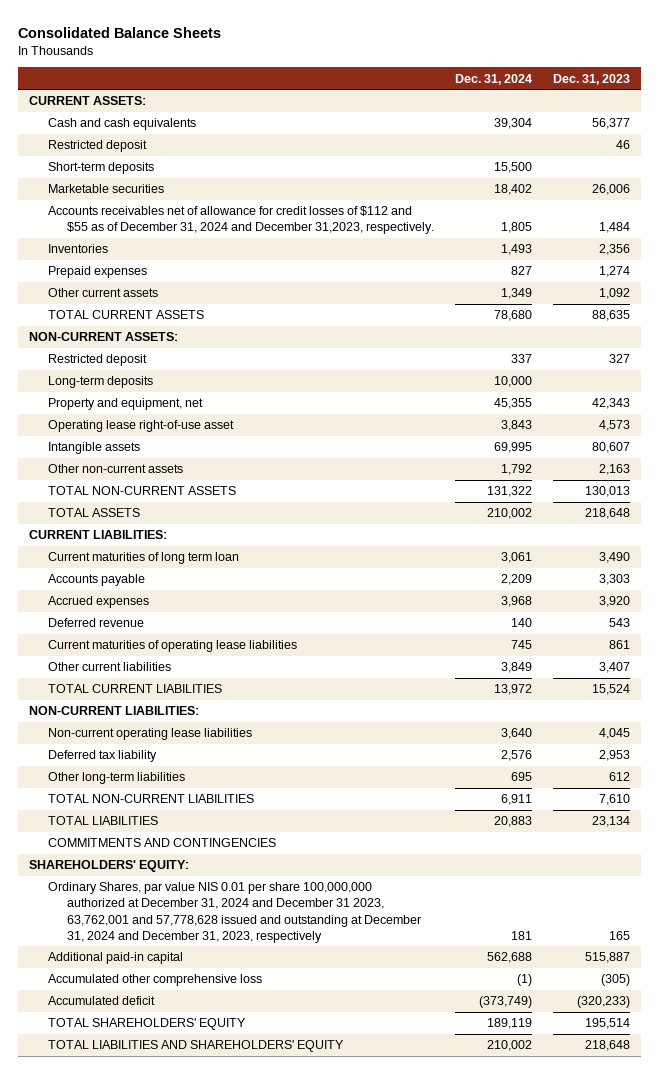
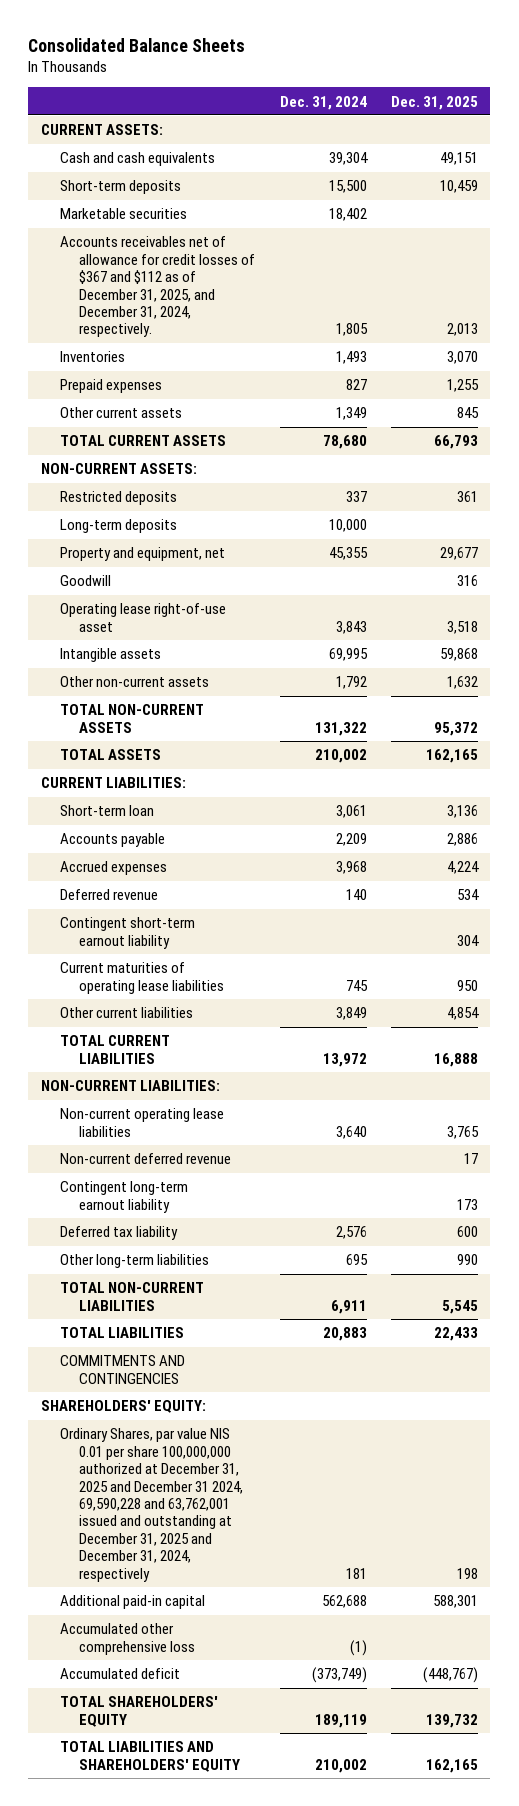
- | Dec. 31, 2024 | Dec. 31, 2023
+ | Dec. 31, 2024 | Dec. 31, 2025
- Restricted deposit | | 46
- Accounts receivables net of allowance for credit losses of $112 and $55 as of December 31, 2024 and December 31,2023, respectively. | 1,805 | 1,484
+ Accounts receivables net of allowance for credit losses of $367 and $112 as of December 31, 2025, and December 31, 2024, respectively. | 1,805 | 2,013
- Restricted deposit | 337 | 327
+ Restricted deposits | 337 | 361
+ Goodwill | | 316
- Current maturities of long term loan | 3,061 | 3,490
+ Short-term loan | 3,061 | 3,136
+ Contingent short-term earnout liability | | 304
+ Non-current deferred revenue | | 17
+ Contingent long-term earnout liability | | 173
- Ordinary Shares, par value NIS 0.01 per share 100,000,000 authorized at December 31, 2024 and December 31 2023, 63,762,001 and 57,778,628 issued and outstanding at December 31, 2024 and December 31, 2023, respectively | 181 | 165
+ Ordinary Shares, par value NIS 0.01 per share 100,000,000 authorized at December 31, 2025 and December 31 2024, 69,590,228 and 63,762,001 issued and outstanding at December 31, 2025 and December 31, 2024, respectively | 181 | 198

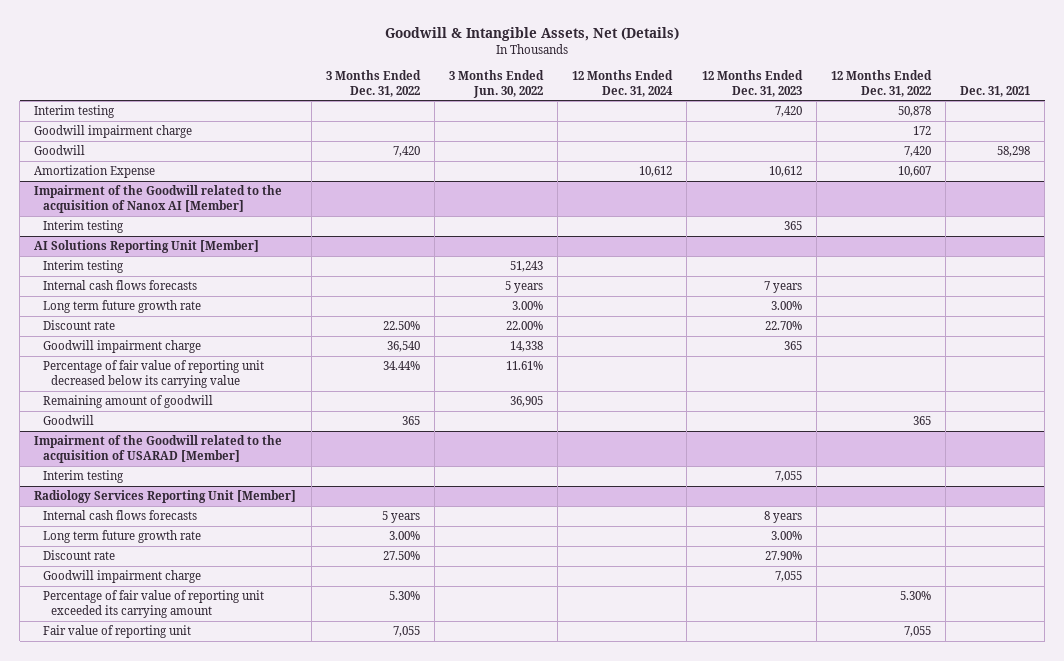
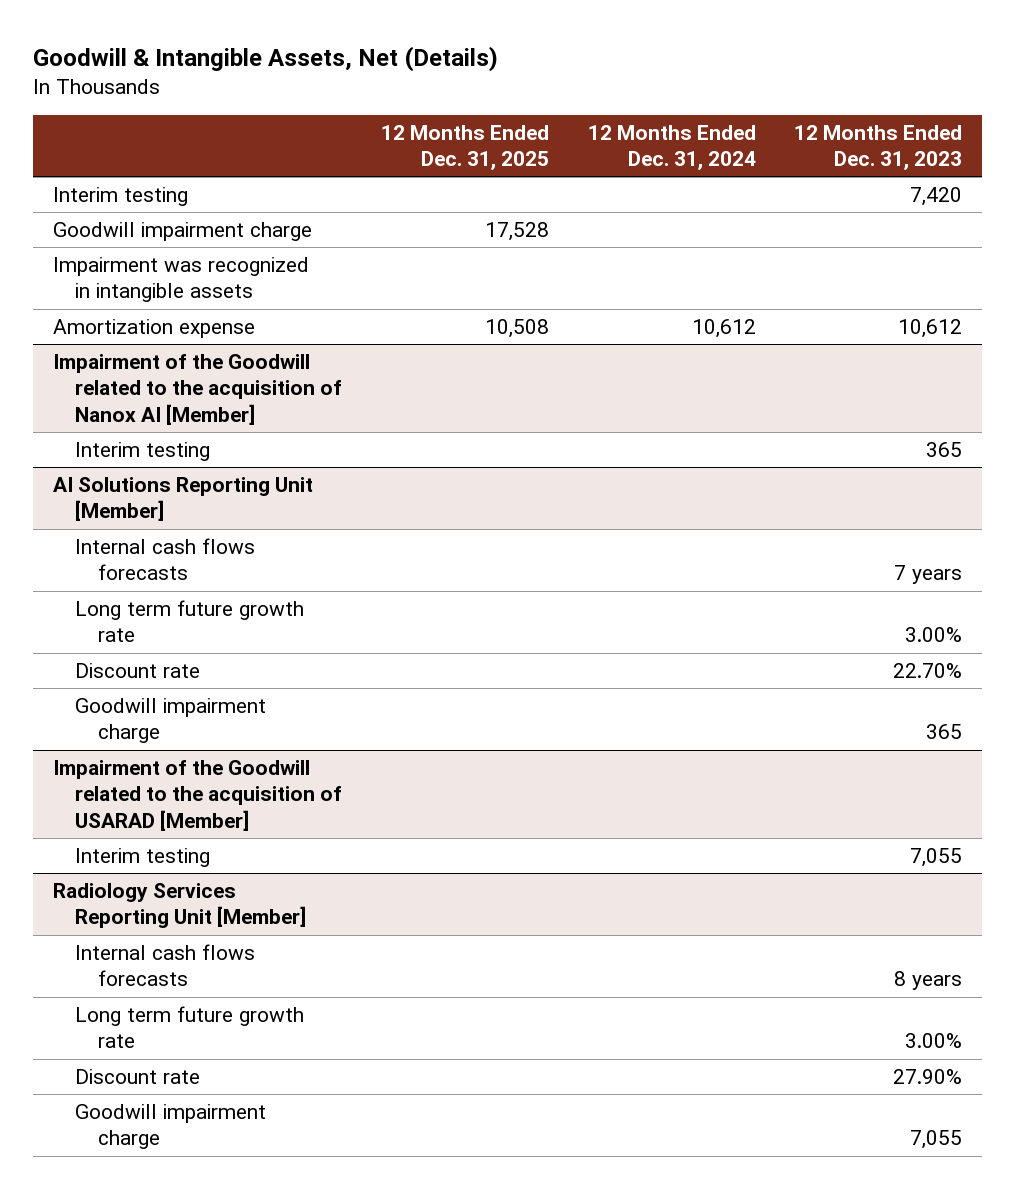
- | 3 Months Ended Dec. 31, 2022 | 3 Months Ended Jun. 30, 2022 | 12 Months Ended Dec. 31, 2024 | 12 Months Ended Dec. 31, 2023 | 12 Months Ended Dec. 31, 2022 | Dec. 31, 2021
+ | 12 Months Ended Dec. 31, 2025 | 12 Months Ended Dec. 31, 2024 | 12 Months Ended Dec. 31, 2023
- Goodwill | 7,420 | | | | 7,420 | 58,298
- Amortization Expense | | | 10,612 | 10,612 | 10,607 |
+ Impairment was recognized in intangible assets
+ Amortization expense | 10,508 | 10,612 | 10,612
@ AI Solutions Reporting Unit [Member]
- Interim testing | | 51,243 | | | |
- Percentage of fair value of reporting unit decreased below its carrying value | 34.44% | 11.61% | | | |
- Remaining amount of goodwill | | 36,905 | | | |
- Goodwill | 365 | | | | 365 |
@ Radiology Services Reporting Unit [Member]
- Percentage of fair value of reporting unit exceeded its carrying amount | 5.30% | | | | 5.30% |
- Fair value of reporting unit | 7,055 | | | | 7,055 |

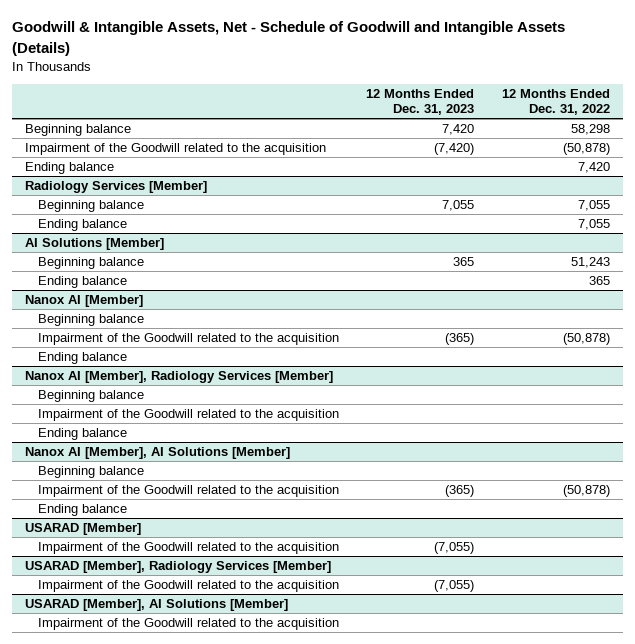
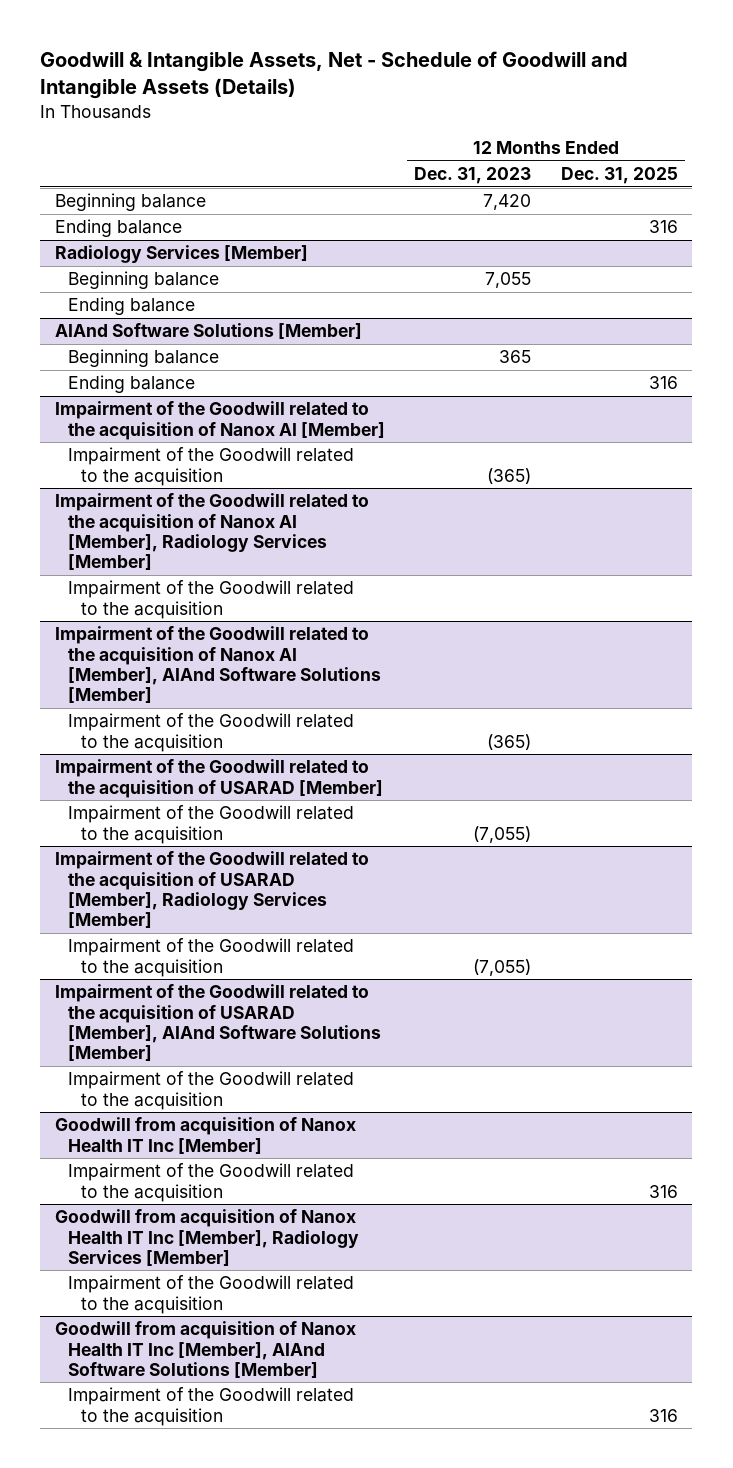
- | 12 Months Ended Dec. 31, 2023 | 12 Months Ended Dec. 31, 2022
+ | 12 Months Ended Dec. 31, 2023 | 12 Months Ended Dec. 31, 2025
- Impairment of the Goodwill related to the acquisition | (7,420) | (50,878)
- AI Solutions [Member]
+ AIAnd Software Solutions [Member]
- Nanox AI [Member]
- Beginning balance
+ Impairment of the Goodwill related to the acquisition of Nanox AI [Member]
- Ending balance
- Nanox AI [Member], Radiology Services [Member]
- Beginning balance
+ Impairment of the Goodwill related to the acquisition of Nanox AI [Member], Radiology Services [Member]
- Ending balance
- Nanox AI [Member], AI Solutions [Member]
- Beginning balance
+ Impairment of the Goodwill related to the acquisition of Nanox AI [Member], AIAnd Software Solutions [Member]
- Ending balance
- USARAD [Member]
+ Impairment of the Goodwill related to the acquisition of USARAD [Member]
- USARAD [Member], Radiology Services [Member]
+ Impairment of the Goodwill related to the acquisition of USARAD [Member], Radiology Services [Member]
- USARAD [Member], AI Solutions [Member]
+ Impairment of the Goodwill related to the acquisition of USARAD [Member], AIAnd Software Solutions [Member]
+ Goodwill from acquisition of Nanox Health IT Inc [Member]
+ Impairment of the Goodwill related to the acquisition | | 316
+ Goodwill from acquisition of Nanox Health IT Inc [Member], Radiology Services [Member]
+ Impairment of the Goodwill related to the acquisition
+ Goodwill from acquisition of Nanox Health IT Inc [Member], AIAnd Software Solutions [Member]
+ Impairment of the Goodwill related to the acquisition | | 316

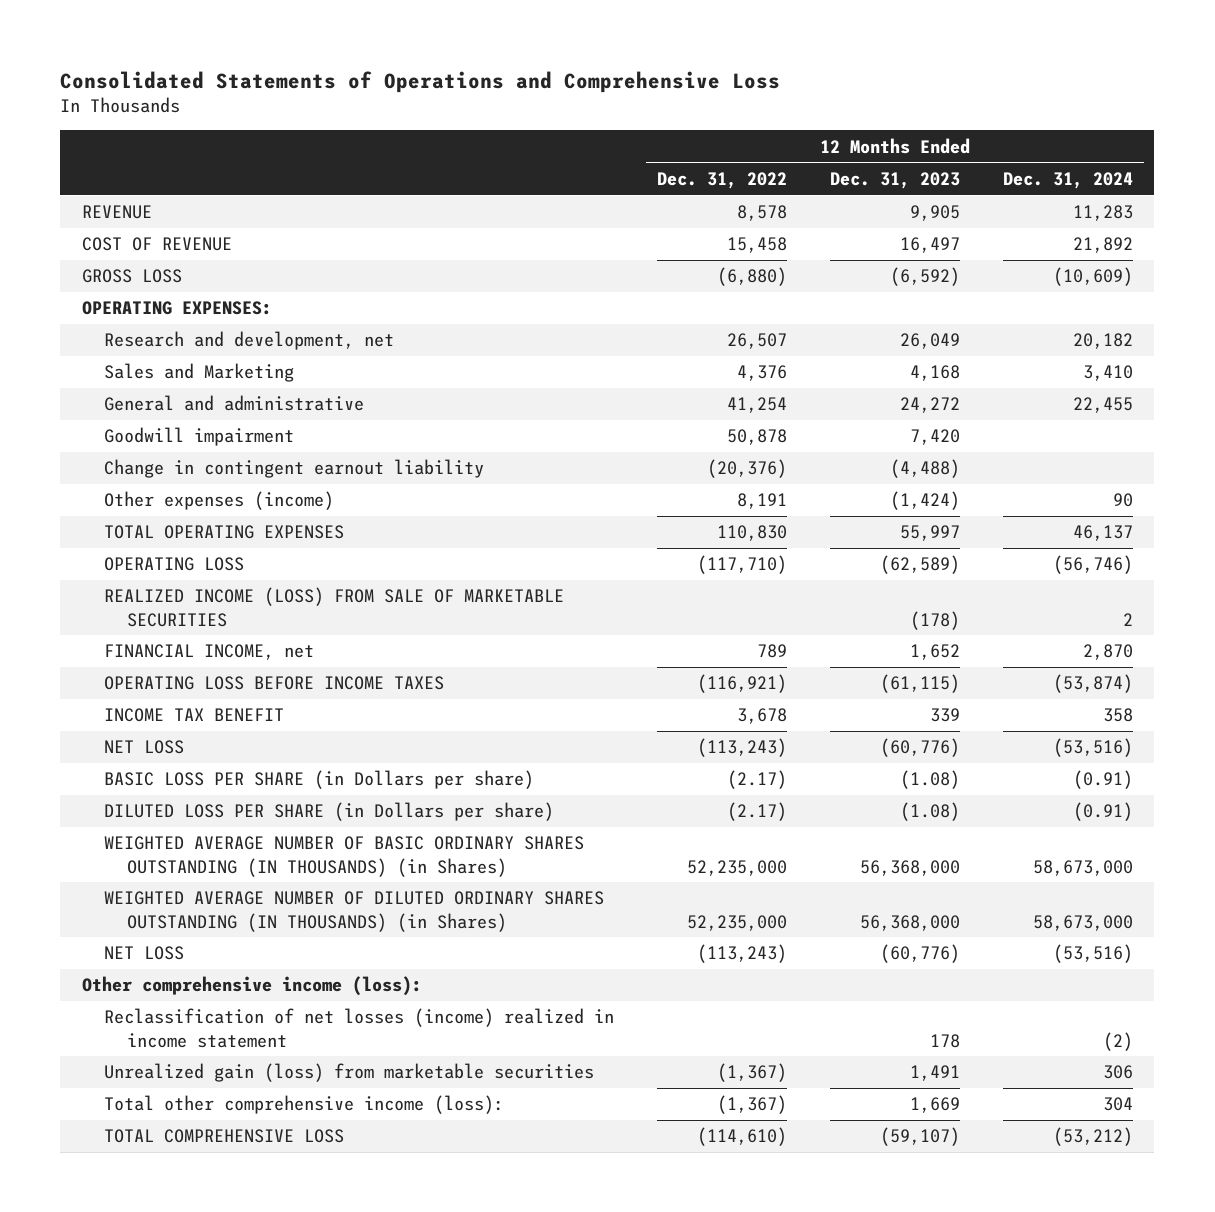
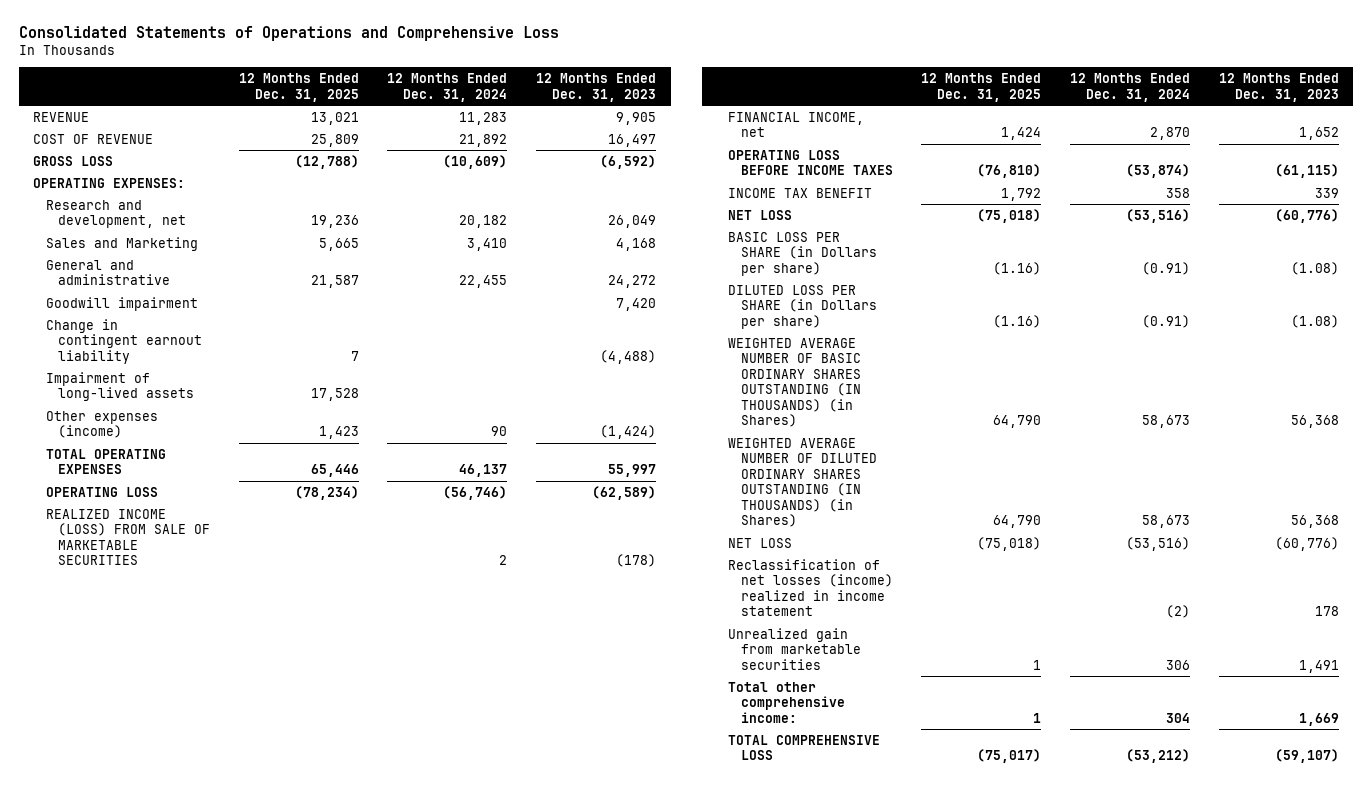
- | 12 Months Ended Dec. 31, 2022 | 12 Months Ended Dec. 31, 2023 | 12 Months Ended Dec. 31, 2024
+ | 12 Months Ended Dec. 31, 2025 | 12 Months Ended Dec. 31, 2024 | 12 Months Ended Dec. 31, 2023
+ Impairment of long-lived assets | 17,528 | |
- WEIGHTED AVERAGE NUMBER OF BASIC ORDINARY SHARES OUTSTANDING (IN THOUSANDS) (in Shares) | 52,235,000 | 56,368,000 | 58,673,000
- WEIGHTED AVERAGE NUMBER OF DILUTED ORDINARY SHARES OUTSTANDING (IN THOUSANDS) (in Shares) | 52,235,000 | 56,368,000 | 58,673,000
+ WEIGHTED AVERAGE NUMBER OF BASIC ORDINARY SHARES OUTSTANDING (IN THOUSANDS) (in Shares) | 64,790 | 58,673 | 56,368
+ WEIGHTED AVERAGE NUMBER OF DILUTED ORDINARY SHARES OUTSTANDING (IN THOUSANDS) (in Shares) | 64,790 | 58,673 | 56,368
- Other comprehensive income (loss):
- Unrealized gain (loss) from marketable securities | (1,367) | 1,491 | 306
- Total other comprehensive income (loss): | (1,367) | 1,669 | 304
+ Unrealized gain from marketable securities | 1 | 306 | 1,491
+ Total other comprehensive income: | 1 | 304 | 1,669

